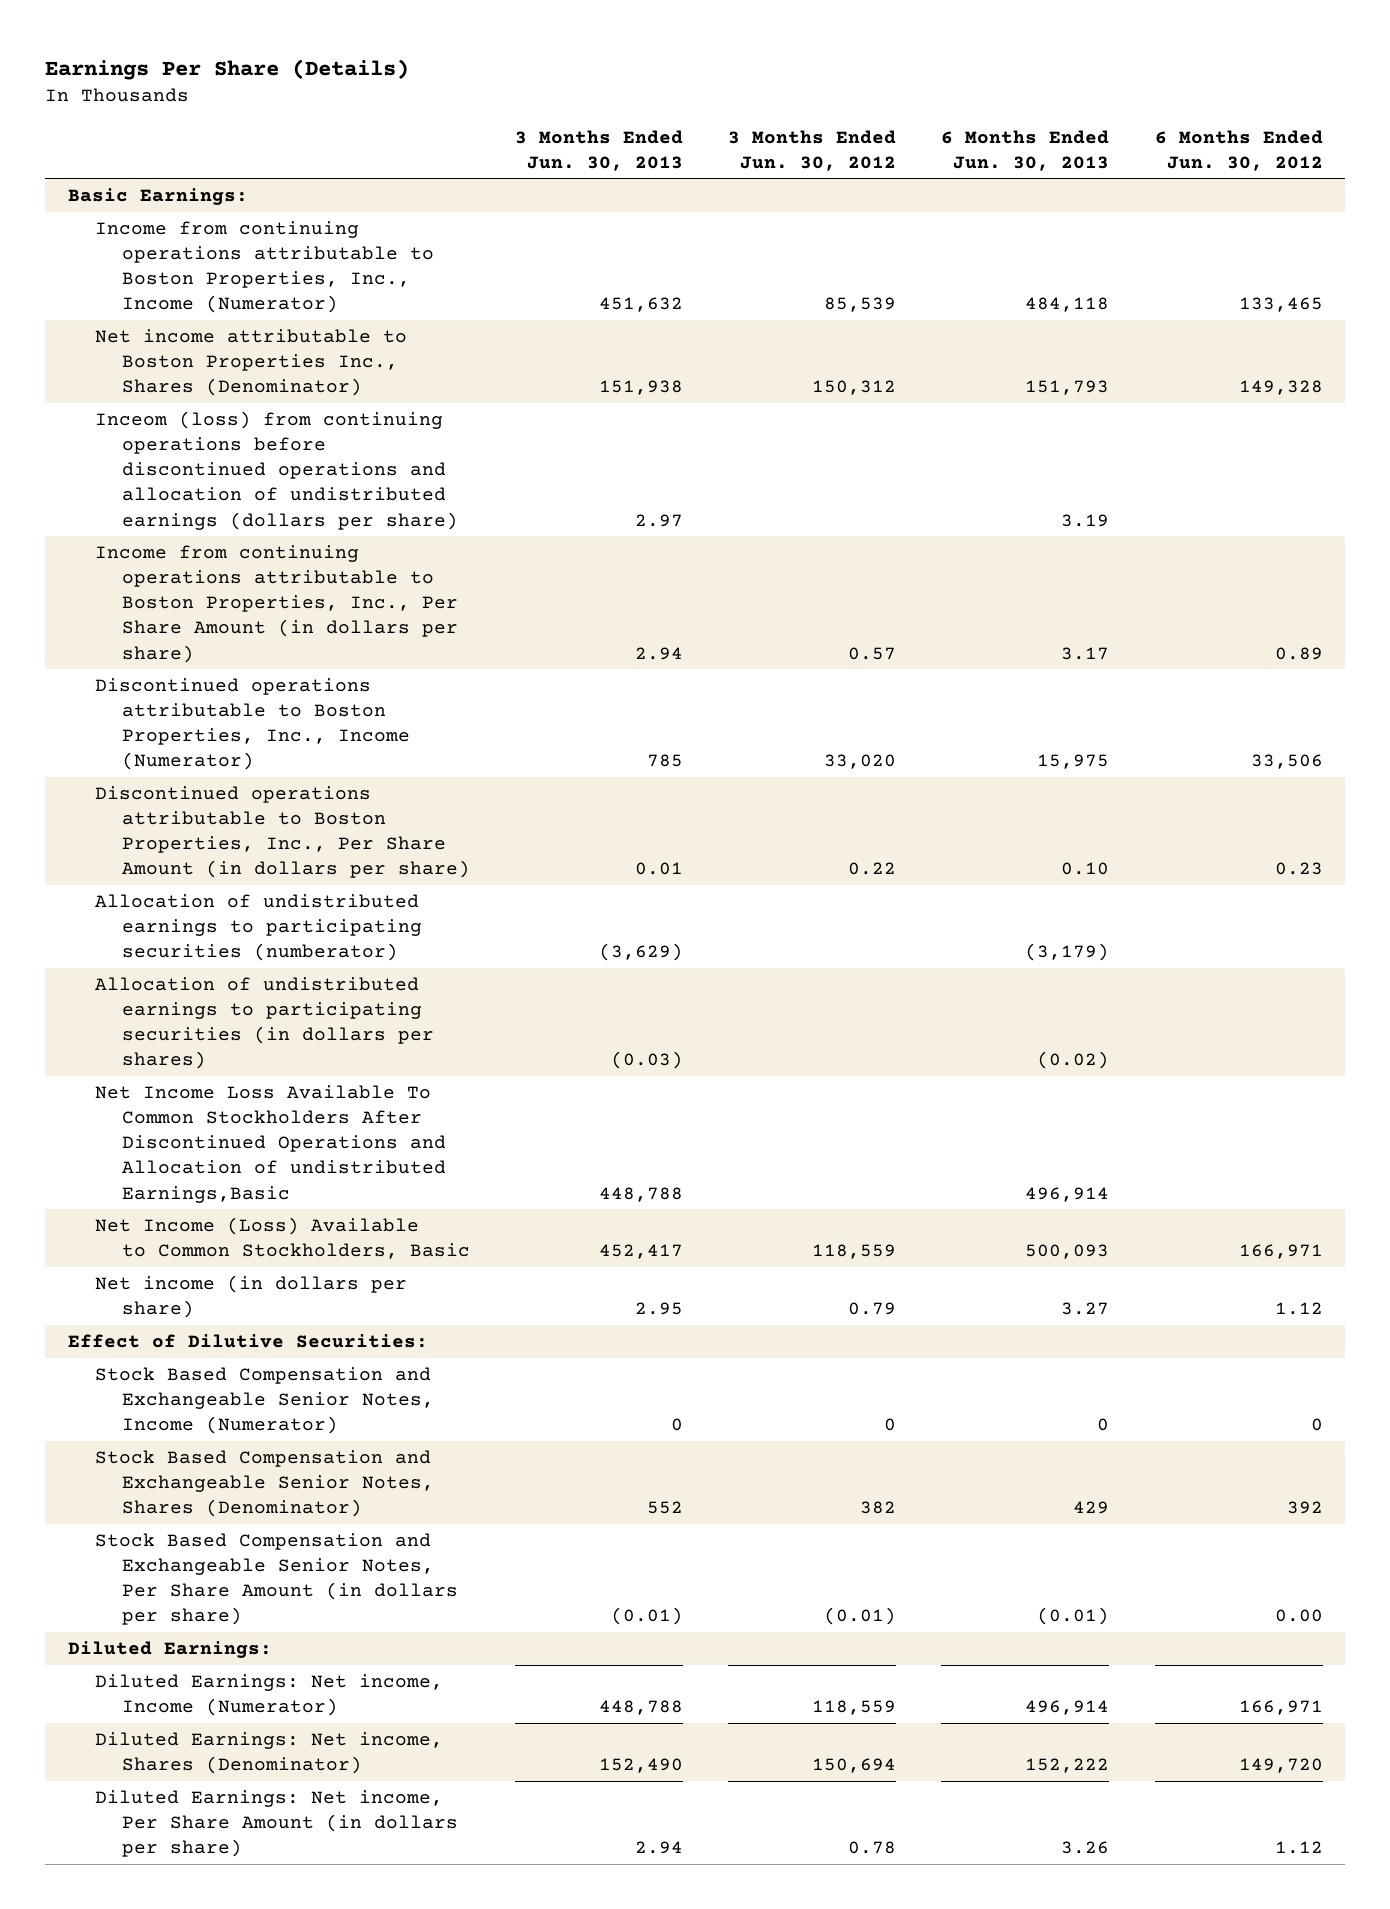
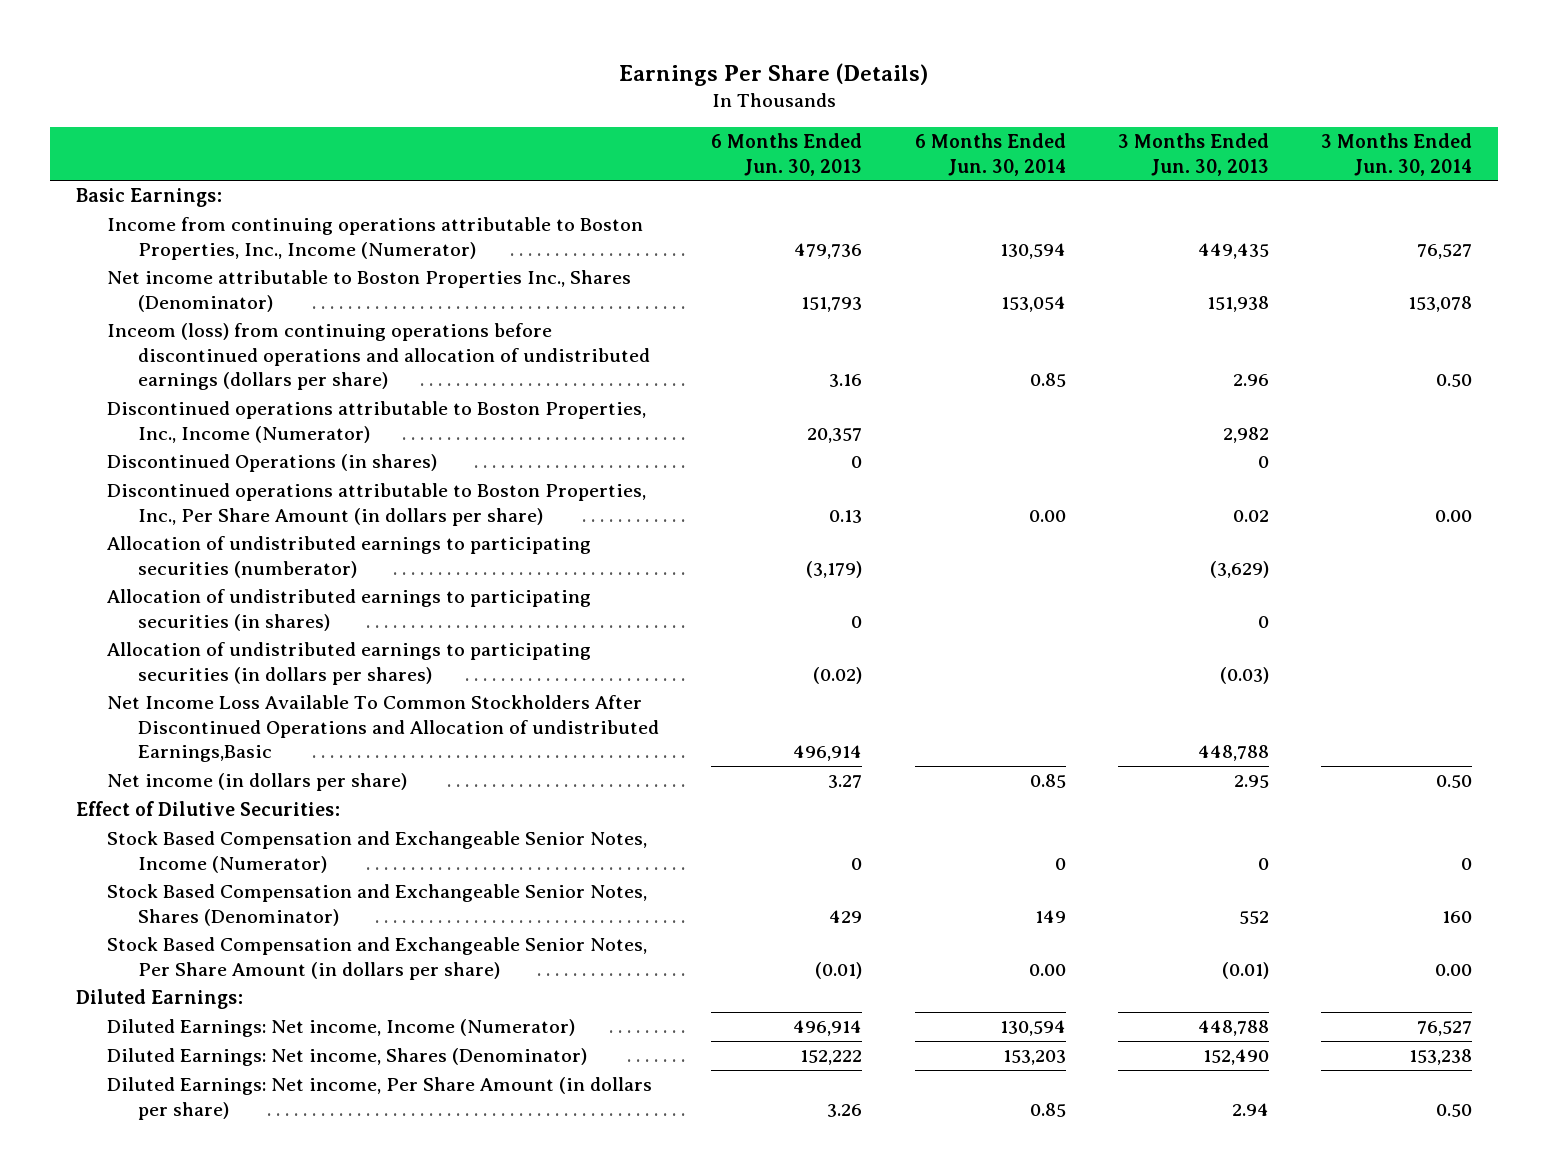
- | 3 Months Ended Jun. 30, 2013 | 3 Months Ended Jun. 30, 2012 | 6 Months Ended Jun. 30, 2013 | 6 Months Ended Jun. 30, 2012
+ | 6 Months Ended Jun. 30, 2013 | 6 Months Ended Jun. 30, 2014 | 3 Months Ended Jun. 30, 2013 | 3 Months Ended Jun. 30, 2014
- Income from continuing operations attributable to Boston Properties, Inc., Income (Numerator) | 451,632 | 85,539 | 484,118 | 133,465
+ Income from continuing operations attributable to Boston Properties, Inc., Income (Numerator) | 479,736 | 130,594 | 449,435 | 76,527
- Inceom (loss) from continuing operations before discontinued operations and allocation of undistributed earnings (dollars per share) | 2.97 | | 3.19 |
- Income from continuing operations attributable to Boston Properties, Inc., Per Share Amount (in dollars per share) | 2.94 | 0.57 | 3.17 | 0.89
- Discontinued operations attributable to Boston Properties, Inc., Income (Numerator) | 785 | 33,020 | 15,975 | 33,506
- Discontinued operations attributable to Boston Properties, Inc., Per Share Amount (in dollars per share) | 0.01 | 0.22 | 0.10 | 0.23
+ Inceom (loss) from continuing operations before discontinued operations and allocation of undistributed earnings (dollars per share) | 3.16 | 0.85 | 2.96 | 0.50
+ Discontinued operations attributable to Boston Properties, Inc., Income (Numerator) | 20,357 | | 2,982 |
+ Discontinued Operations (in shares) | 0 | | 0 |
+ Discontinued operations attributable to Boston Properties, Inc., Per Share Amount (in dollars per share) | 0.13 | 0.00 | 0.02 | 0.00
+ Allocation of undistributed earnings to participating securities (in shares) | 0 | | 0 |
- Net Income (Loss) Available to Common Stockholders, Basic | 452,417 | 118,559 | 500,093 | 166,971

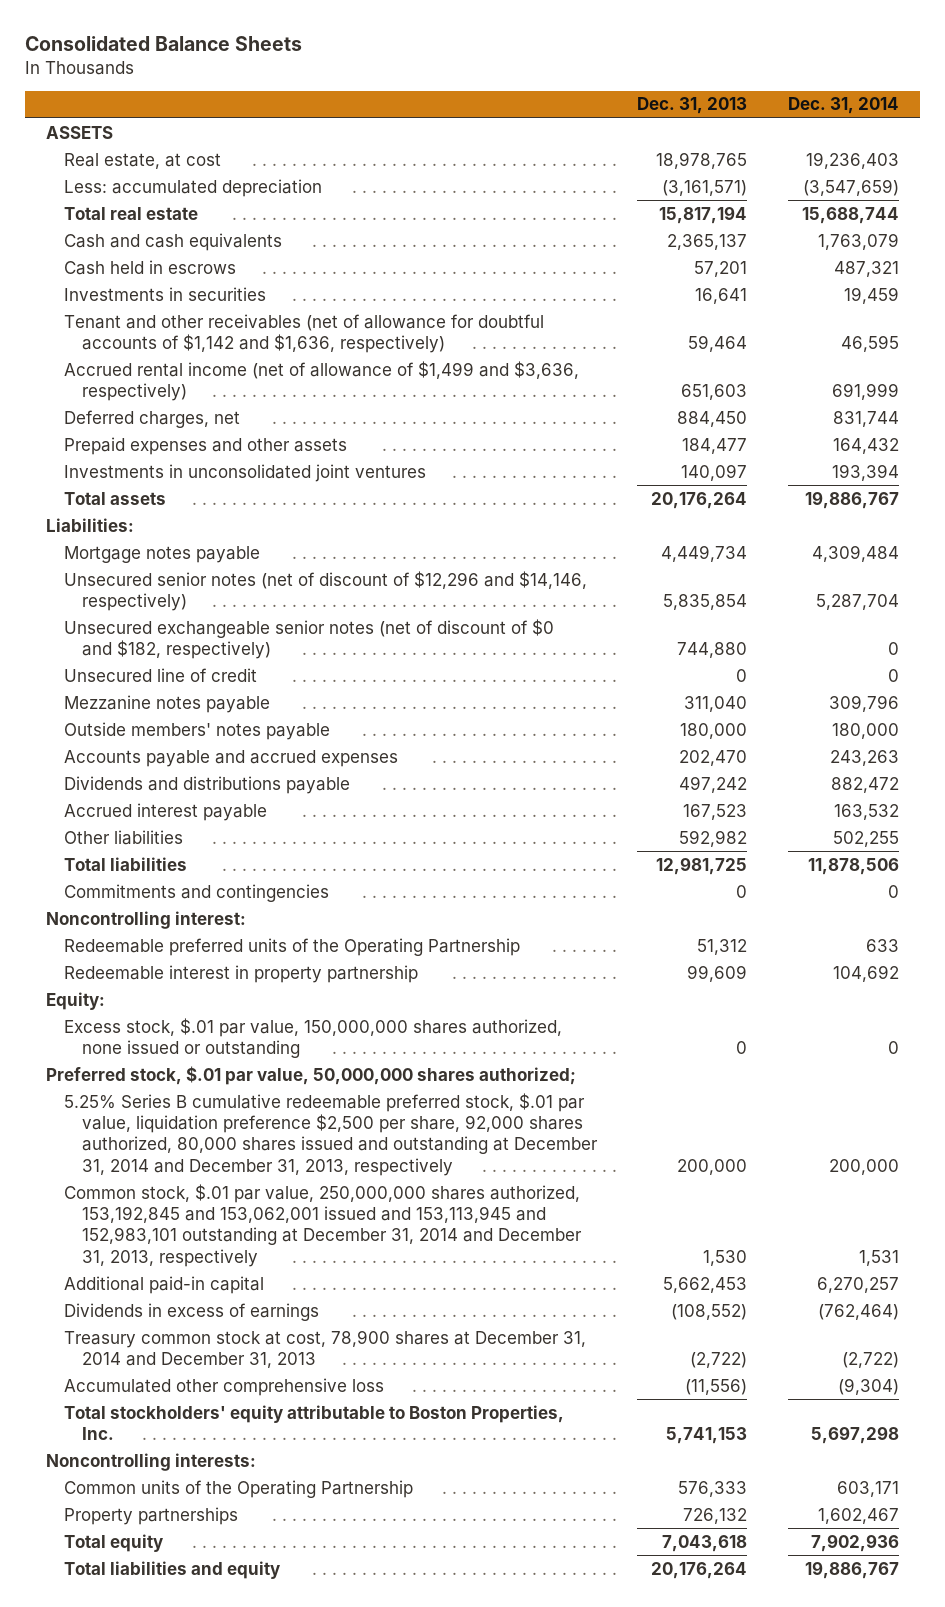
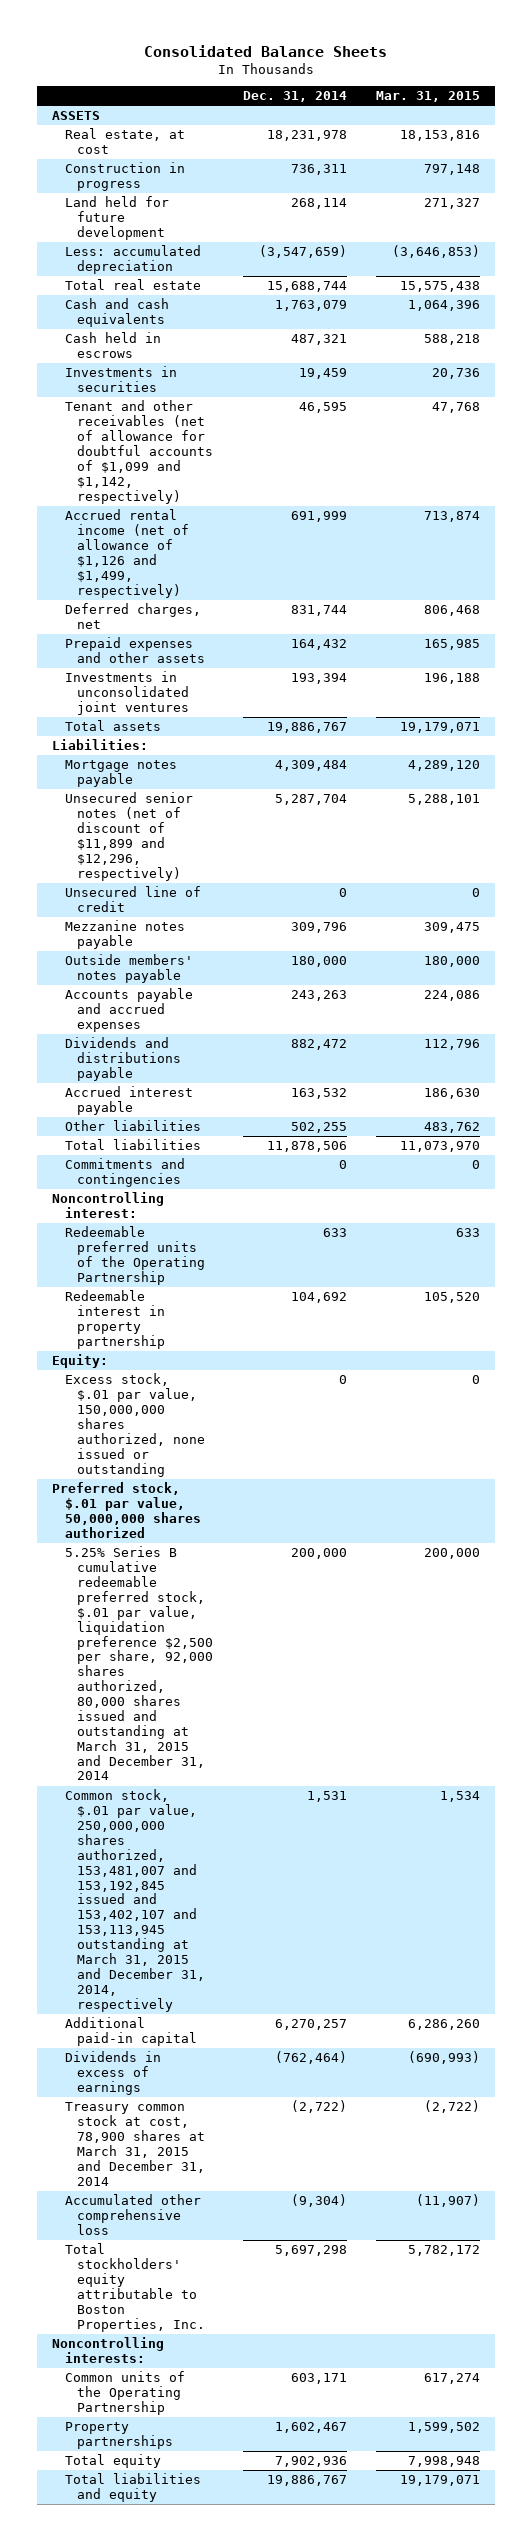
- | Dec. 31, 2013 | Dec. 31, 2014
+ | Dec. 31, 2014 | Mar. 31, 2015
- Real estate, at cost | 18,978,765 | 19,236,403
+ Real estate, at cost | 18,231,978 | 18,153,816
+ Construction in progress | 736,311 | 797,148
+ Land held for future development | 268,114 | 271,327
- Tenant and other receivables (net of allowance for doubtful accounts of $1,142 and $1,636, respectively) | 59,464 | 46,595
- Accrued rental income (net of allowance of $1,499 and $3,636, respectively) | 651,603 | 691,999
+ Tenant and other receivables (net of allowance for doubtful accounts of $1,099 and $1,142, respectively) | 46,595 | 47,768
+ Accrued rental income (net of allowance of $1,126 and $1,499, respectively) | 691,999 | 713,874
- Unsecured senior notes (net of discount of $12,296 and $14,146, respectively) | 5,835,854 | 5,287,704
- Unsecured exchangeable senior notes (net of discount of $0 and $182, respectively) | 744,880 | 0
+ Unsecured senior notes (net of discount of $11,899 and $12,296, respectively) | 5,287,704 | 5,288,101
- Preferred stock, $.01 par value, 50,000,000 shares authorized;
- 5.25% Series B cumulative redeemable preferred stock, $.01 par value, liquidation preference $2,500 per share, 92,000 shares authorized, 80,000 shares issued and outstanding at December 31, 2014 and December 31, 2013, respectively | 200,000 | 200,000
- Common stock, $.01 par value, 250,000,000 shares authorized, 153,192,845 and 153,062,001 issued and 153,113,945 and 152,983,101 outstanding at December 31, 2014 and December 31, 2013, respectively | 1,530 | 1,531
+ Preferred stock, $.01 par value, 50,000,000 shares authorized
+ 5.25% Series B cumulative redeemable preferred stock, $.01 par value, liquidation preference $2,500 per share, 92,000 shares authorized, 80,000 shares issued and outstanding at March 31, 2015 and December 31, 2014 | 200,000 | 200,000
+ Common stock, $.01 par value, 250,000,000 shares authorized, 153,481,007 and 153,192,845 issued and 153,402,107 and 153,113,945 outstanding at March 31, 2015 and December 31, 2014, respectively | 1,531 | 1,534
- Treasury common stock at cost, 78,900 shares at December 31, 2014 and December 31, 2013 | (2,722) | (2,722)
+ Treasury common stock at cost, 78,900 shares at March 31, 2015 and December 31, 2014 | (2,722) | (2,722)

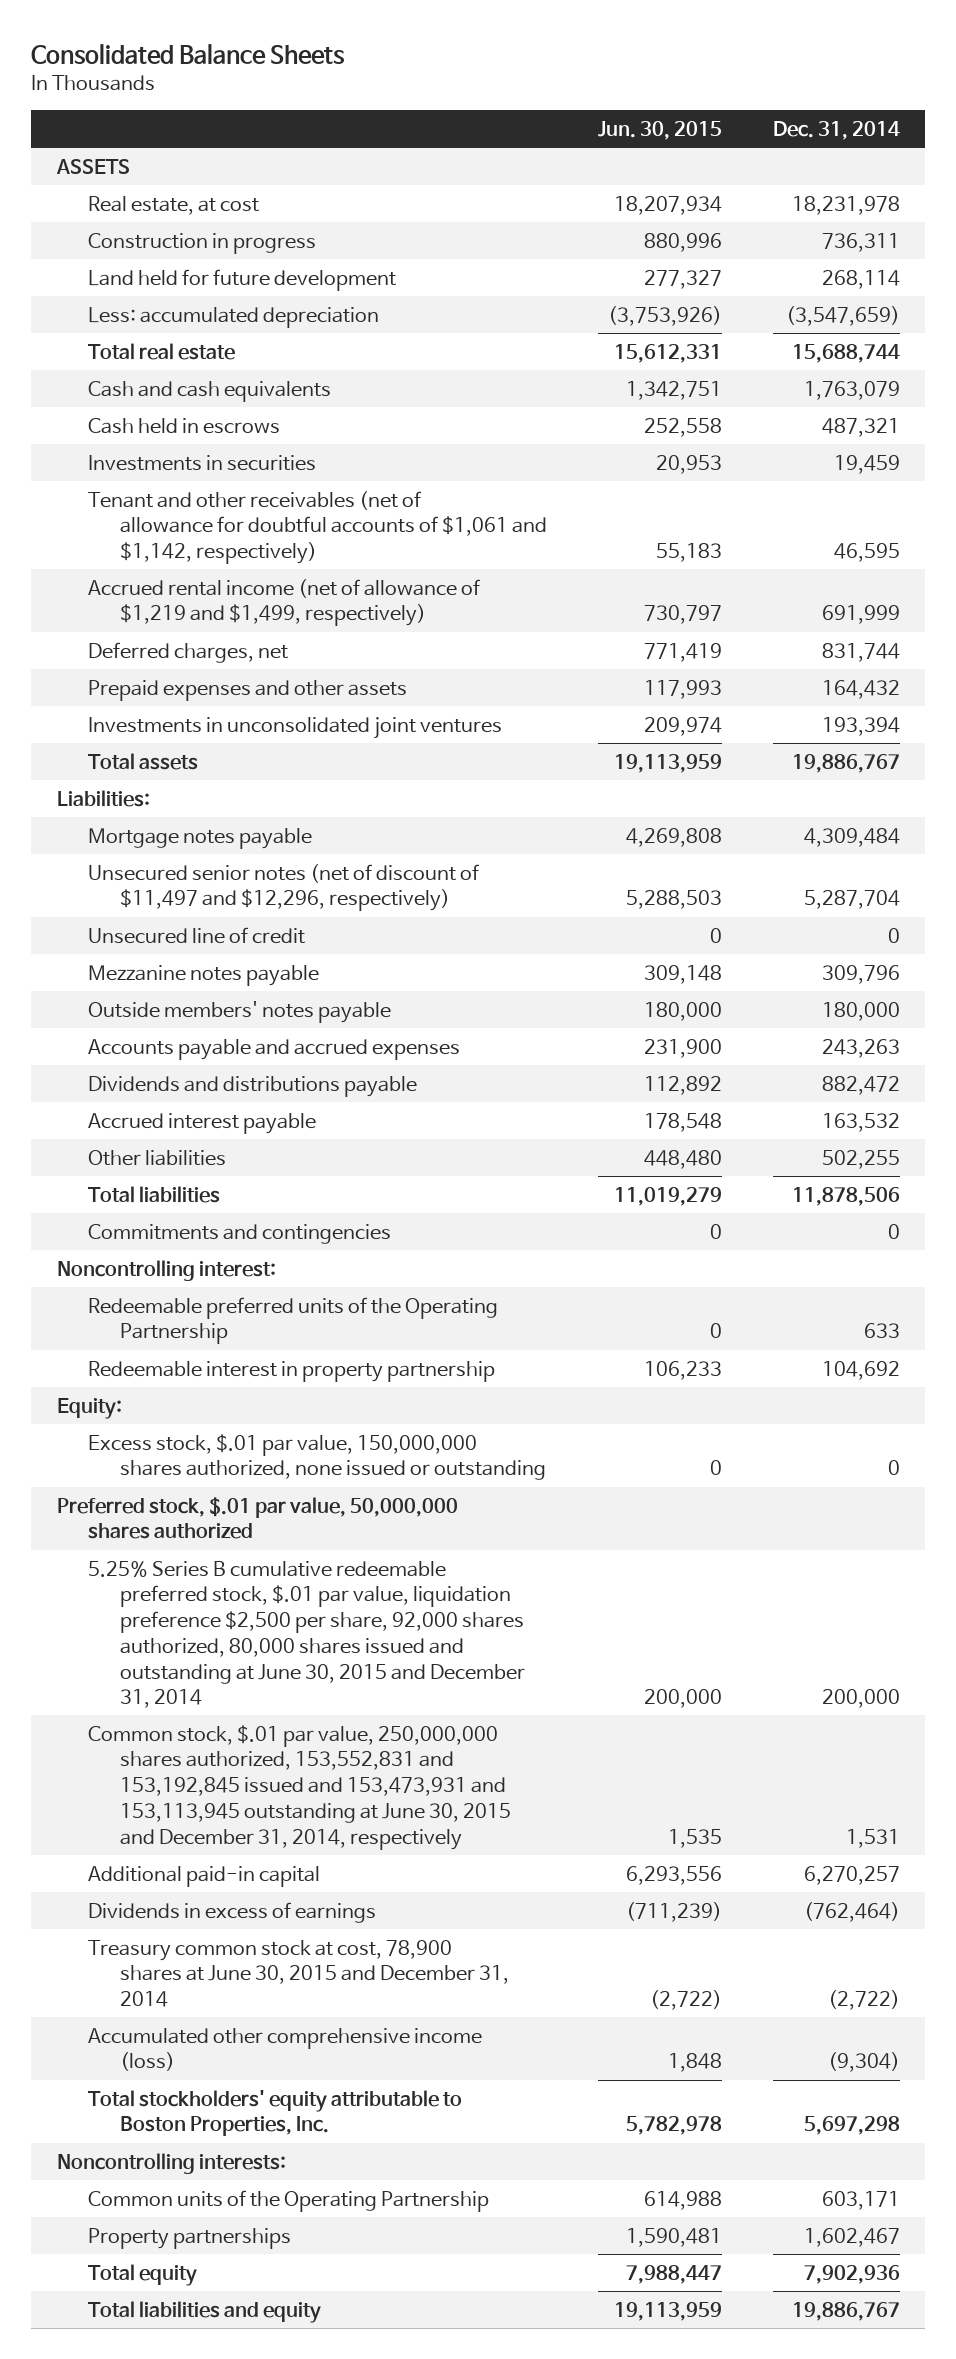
- | Dec. 31, 2014 | Mar. 31, 2015
+ | Jun. 30, 2015 | Dec. 31, 2014
- Tenant and other receivables (net of allowance for doubtful accounts of $1,099 and $1,142, respectively) | 46,595 | 47,768
- Accrued rental income (net of allowance of $1,126 and $1,499, respectively) | 691,999 | 713,874
+ Tenant and other receivables (net of allowance for doubtful accounts of $1,061 and $1,142, respectively) | 55,183 | 46,595
+ Accrued rental income (net of allowance of $1,219 and $1,499, respectively) | 730,797 | 691,999
- Unsecured senior notes (net of discount of $11,899 and $12,296, respectively) | 5,287,704 | 5,288,101
+ Unsecured senior notes (net of discount of $11,497 and $12,296, respectively) | 5,288,503 | 5,287,704
- 5.25% Series B cumulative redeemable preferred stock, $.01 par value, liquidation preference $2,500 per share, 92,000 shares authorized, 80,000 shares issued and outstanding at March 31, 2015 and December 31, 2014 | 200,000 | 200,000
- Common stock, $.01 par value, 250,000,000 shares authorized, 153,481,007 and 153,192,845 issued and 153,402,107 and 153,113,945 outstanding at March 31, 2015 and December 31, 2014, respectively | 1,531 | 1,534
+ 5.25% Series B cumulative redeemable preferred stock, $.01 par value, liquidation preference $2,500 per share, 92,000 shares authorized, 80,000 shares issued and outstanding at June 30, 2015 and December 31, 2014 | 200,000 | 200,000
+ Common stock, $.01 par value, 250,000,000 shares authorized, 153,552,831 and 153,192,845 issued and 153,473,931 and 153,113,945 outstanding at June 30, 2015 and December 31, 2014, respectively | 1,535 | 1,531
- Treasury common stock at cost, 78,900 shares at March 31, 2015 and December 31, 2014 | (2,722) | (2,722)
- Accumulated other comprehensive loss | (9,304) | (11,907)
+ Treasury common stock at cost, 78,900 shares at June 30, 2015 and December 31, 2014 | (2,722) | (2,722)
+ Accumulated other comprehensive income (loss) | 1,848 | (9,304)

